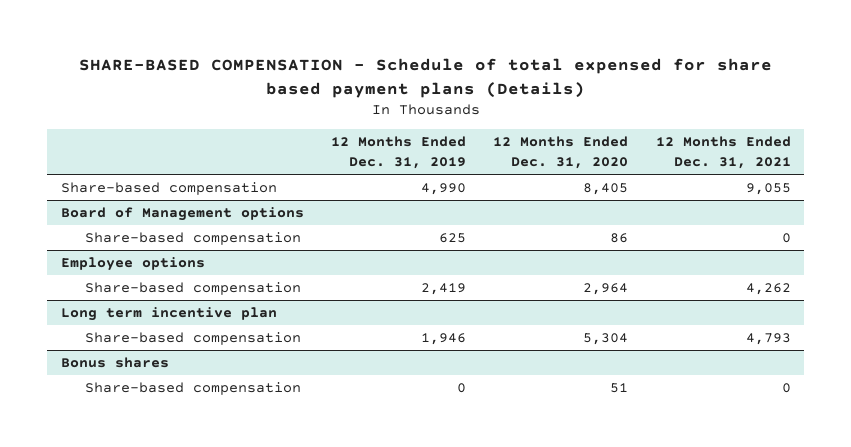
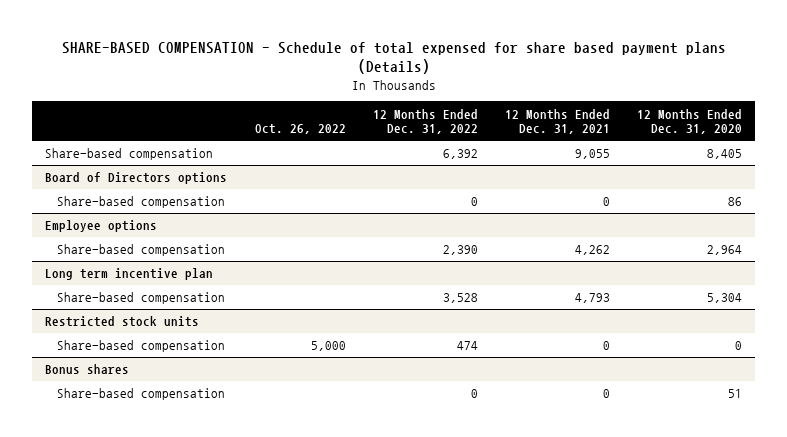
- | 12 Months Ended Dec. 31, 2019 | 12 Months Ended Dec. 31, 2020 | 12 Months Ended Dec. 31, 2021
+ | Oct. 26, 2022 | 12 Months Ended Dec. 31, 2022 | 12 Months Ended Dec. 31, 2021 | 12 Months Ended Dec. 31, 2020
- Board of Management options
+ Board of Directors options
+ Restricted stock units
+ Share-based compensation | 5,000 | 474 | 0 | 0

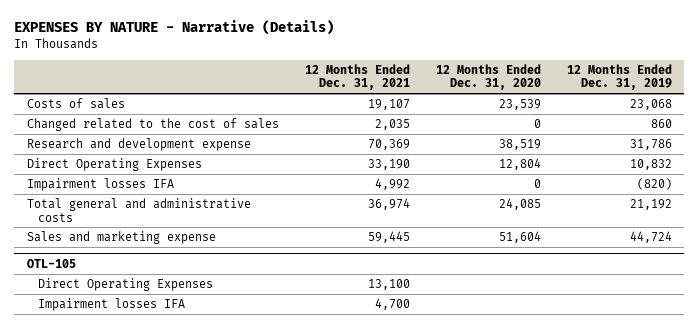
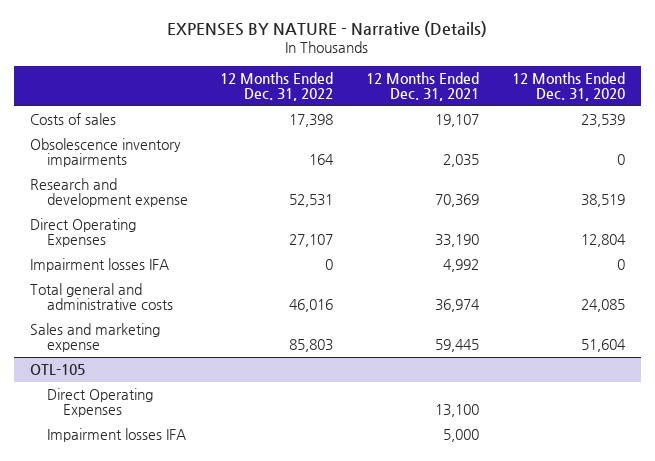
- | 12 Months Ended Dec. 31, 2021 | 12 Months Ended Dec. 31, 2020 | 12 Months Ended Dec. 31, 2019
+ | 12 Months Ended Dec. 31, 2022 | 12 Months Ended Dec. 31, 2021 | 12 Months Ended Dec. 31, 2020
- Changed related to the cost of sales | 2,035 | 0 | 860
+ Obsolescence inventory impairments | 164 | 2,035 | 0
@ OTL-105
- Impairment losses IFA | 4,700 | |
+ Impairment losses IFA | | 5,000 |

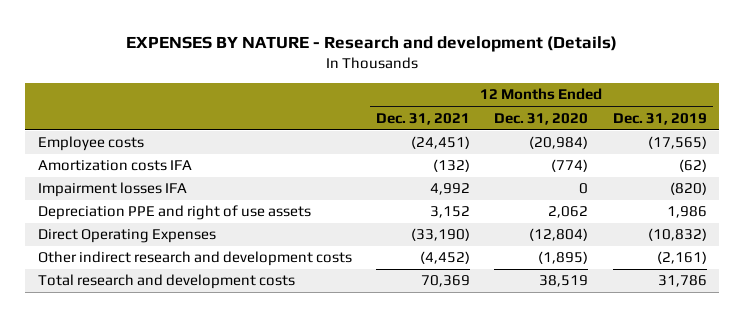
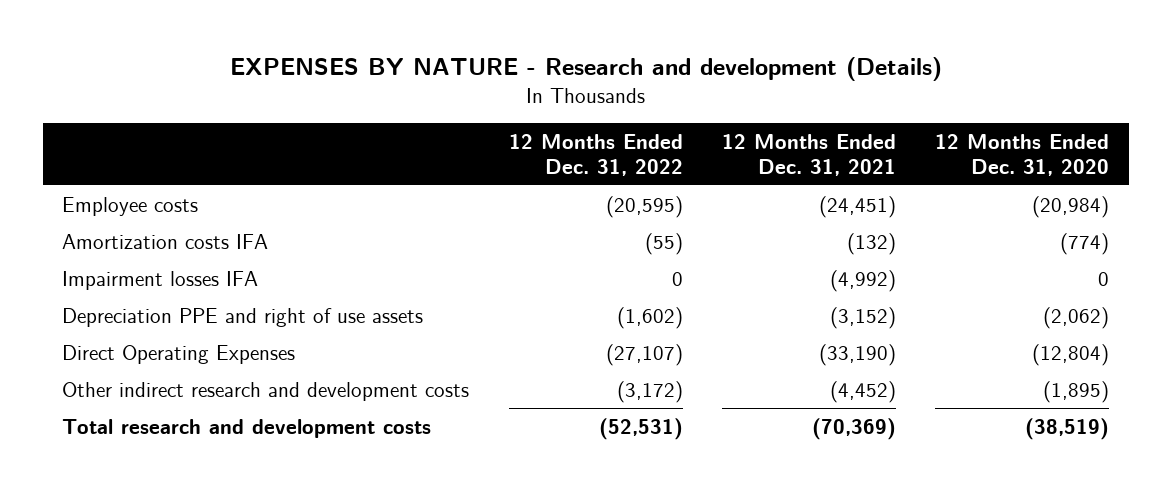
- | 12 Months Ended Dec. 31, 2021 | 12 Months Ended Dec. 31, 2020 | 12 Months Ended Dec. 31, 2019
+ | 12 Months Ended Dec. 31, 2022 | 12 Months Ended Dec. 31, 2021 | 12 Months Ended Dec. 31, 2020
- Impairment losses IFA | 4,992 | 0 | (820)
- Depreciation PPE and right of use assets | 3,152 | 2,062 | 1,986
+ Impairment losses IFA | 0 | (4,992) | 0
+ Depreciation PPE and right of use assets | (1,602) | (3,152) | (2,062)
- Total research and development costs | 70,369 | 38,519 | 31,786
+ Total research and development costs | (52,531) | (70,369) | (38,519)

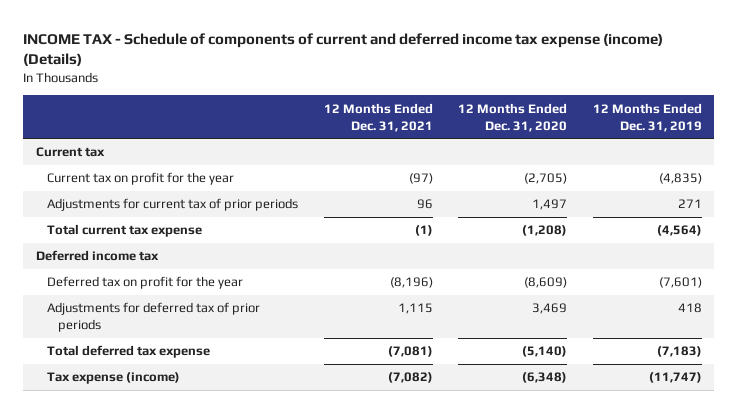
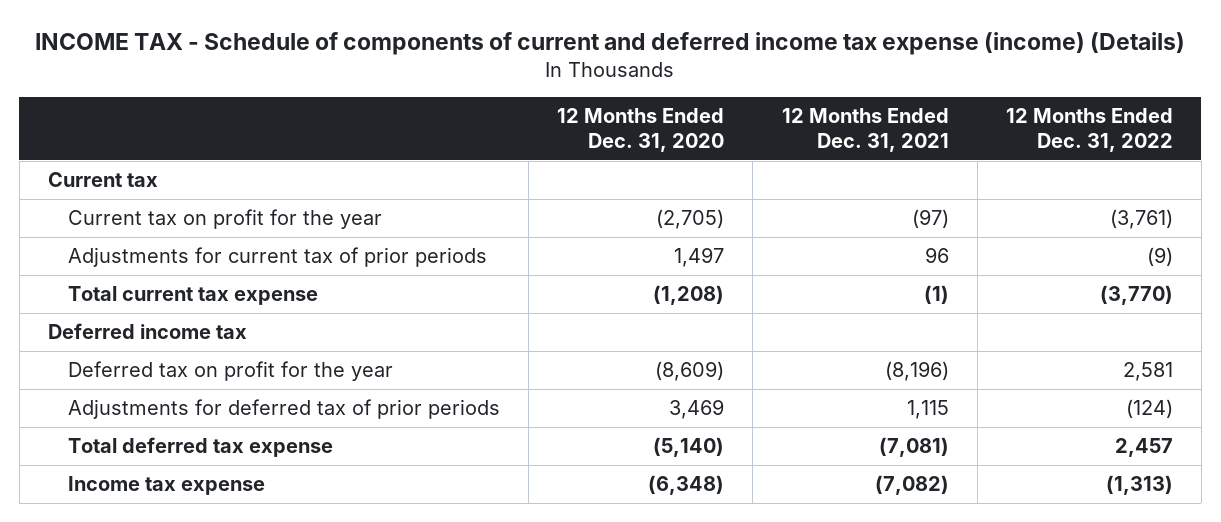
- | 12 Months Ended Dec. 31, 2021 | 12 Months Ended Dec. 31, 2020 | 12 Months Ended Dec. 31, 2019
+ | 12 Months Ended Dec. 31, 2020 | 12 Months Ended Dec. 31, 2021 | 12 Months Ended Dec. 31, 2022
- Tax expense (income) | (7,082) | (6,348) | (11,747)
+ Income tax expense | (6,348) | (7,082) | (1,313)

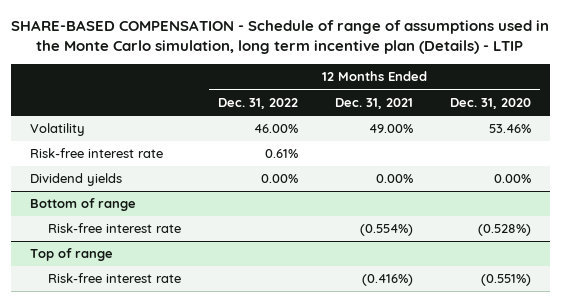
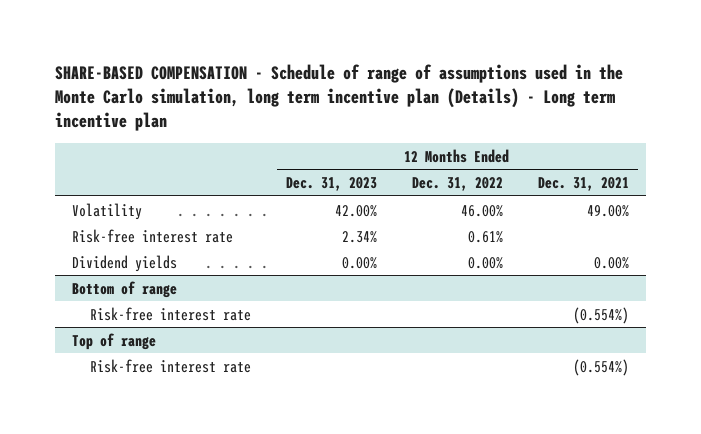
- SHARE-BASED COMPENSATION - Schedule of range of assumptions used in the Monte Carlo simulation, long term incentive plan (Details) - LTIP
+ SHARE-BASED COMPENSATION - Schedule of range of assumptions used in the Monte Carlo simulation, long term incentive plan (Details) - Long term incentive plan
- | 12 Months Ended Dec. 31, 2022 | 12 Months Ended Dec. 31, 2021 | 12 Months Ended Dec. 31, 2020
+ | 12 Months Ended Dec. 31, 2023 | 12 Months Ended Dec. 31, 2022 | 12 Months Ended Dec. 31, 2021
@ Top of range
- Risk-free interest rate | | (0.416%) | (0.551%)
+ Risk-free interest rate | | | (0.554%)

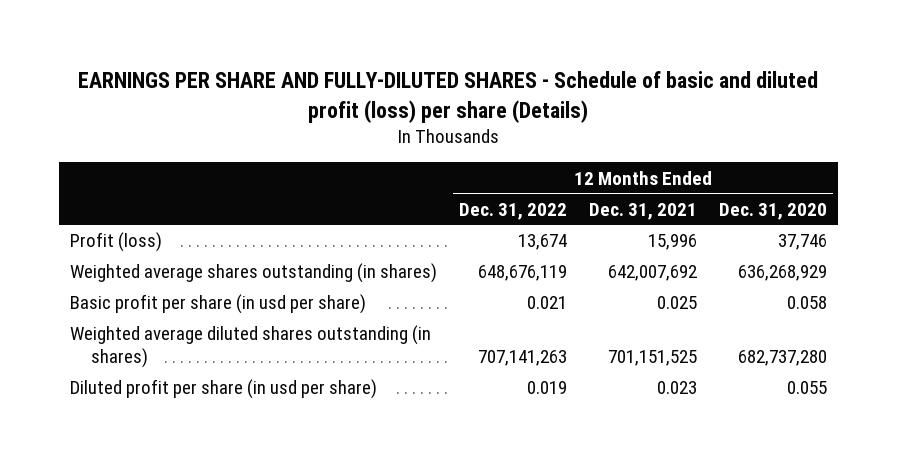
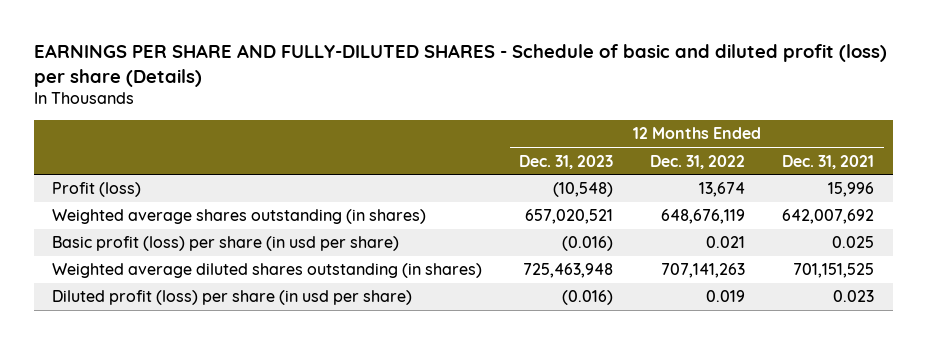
- | 12 Months Ended Dec. 31, 2022 | 12 Months Ended Dec. 31, 2021 | 12 Months Ended Dec. 31, 2020
+ | 12 Months Ended Dec. 31, 2023 | 12 Months Ended Dec. 31, 2022 | 12 Months Ended Dec. 31, 2021
- Basic profit per share (in usd per share) | 0.021 | 0.025 | 0.058
+ Basic profit (loss) per share (in usd per share) | (0.016) | 0.021 | 0.025
- Diluted profit per share (in usd per share) | 0.019 | 0.023 | 0.055
+ Diluted profit (loss) per share (in usd per share) | (0.016) | 0.019 | 0.023

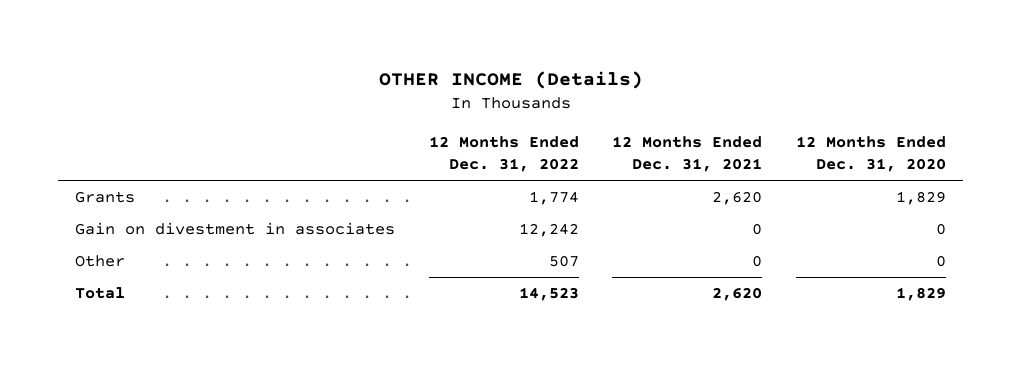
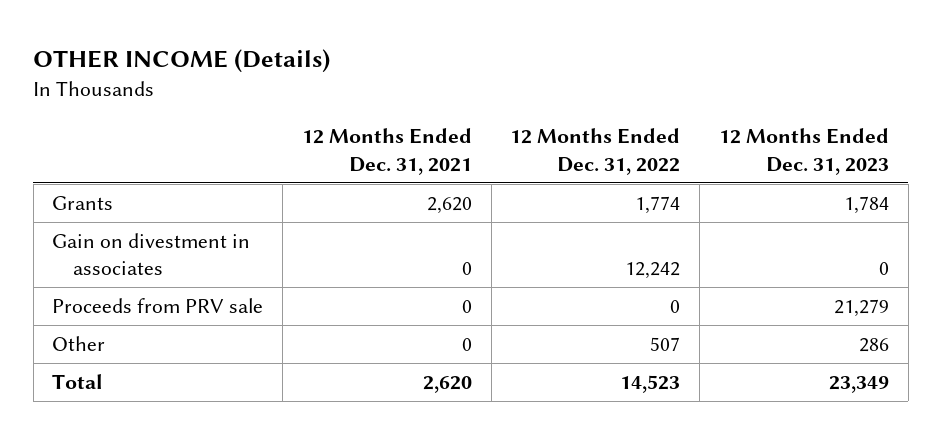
- | 12 Months Ended Dec. 31, 2022 | 12 Months Ended Dec. 31, 2021 | 12 Months Ended Dec. 31, 2020
+ | 12 Months Ended Dec. 31, 2021 | 12 Months Ended Dec. 31, 2022 | 12 Months Ended Dec. 31, 2023
+ Proceeds from PRV sale | 0 | 0 | 21,279

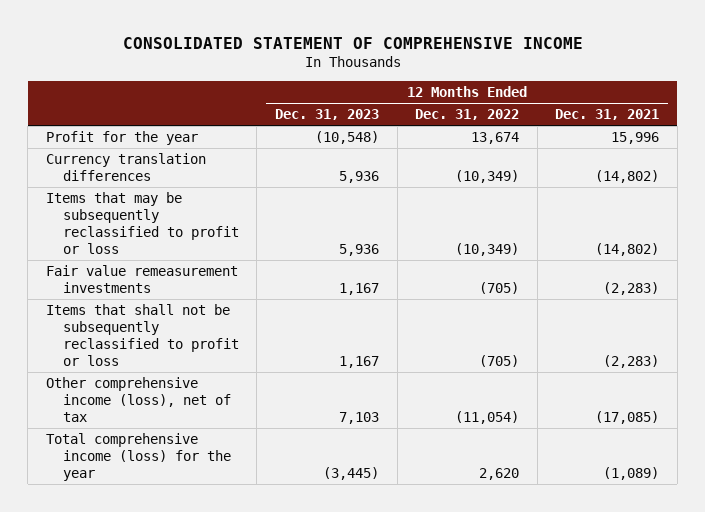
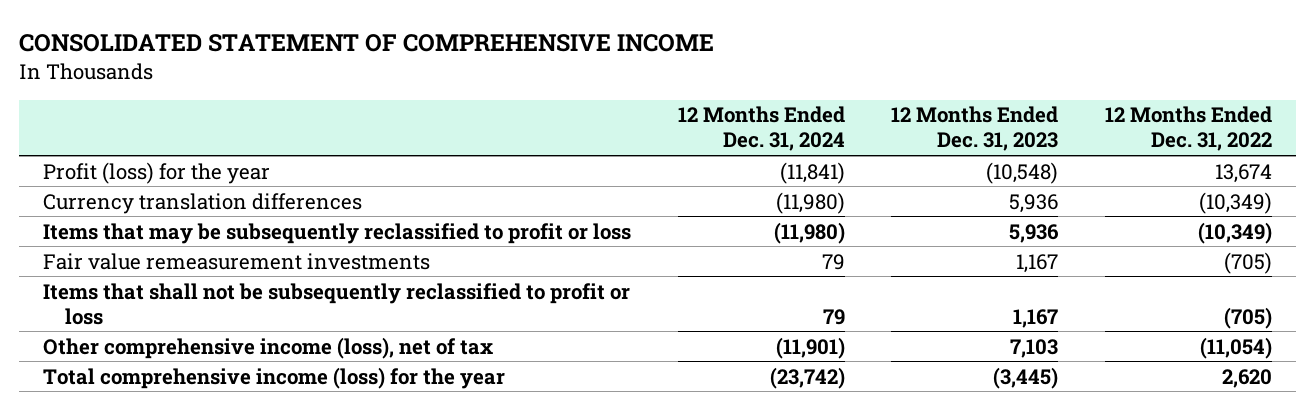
- | 12 Months Ended Dec. 31, 2023 | 12 Months Ended Dec. 31, 2022 | 12 Months Ended Dec. 31, 2021
+ | 12 Months Ended Dec. 31, 2024 | 12 Months Ended Dec. 31, 2023 | 12 Months Ended Dec. 31, 2022
- Profit for the year | (10,548) | 13,674 | 15,996
+ Profit (loss) for the year | (11,841) | (10,548) | 13,674

